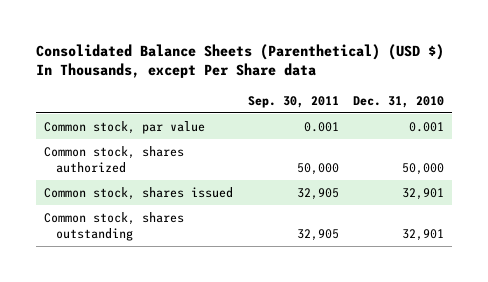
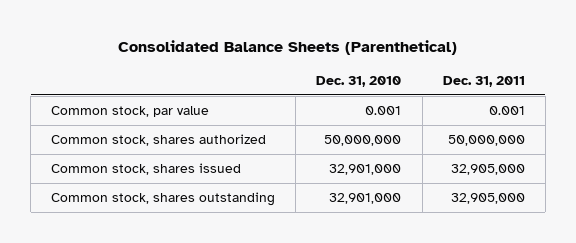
- Consolidated Balance Sheets (Parenthetical) (USD $) In Thousands, except Per Share data
+ Consolidated Balance Sheets (Parenthetical)
- | Sep. 30, 2011 | Dec. 31, 2010
+ | Dec. 31, 2010 | Dec. 31, 2011
- Common stock, shares authorized | 50,000 | 50,000
- Common stock, shares issued | 32,905 | 32,901
- Common stock, shares outstanding | 32,905 | 32,901
+ Common stock, shares authorized | 50,000,000 | 50,000,000
+ Common stock, shares issued | 32,901,000 | 32,905,000
+ Common stock, shares outstanding | 32,901,000 | 32,905,000

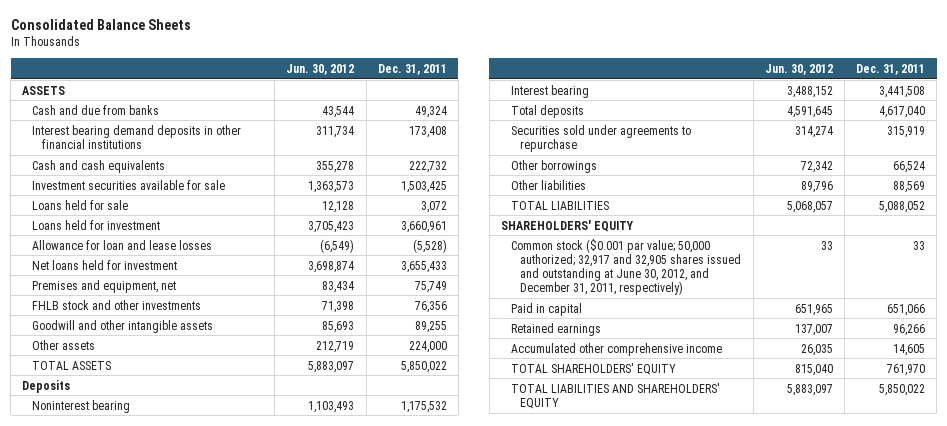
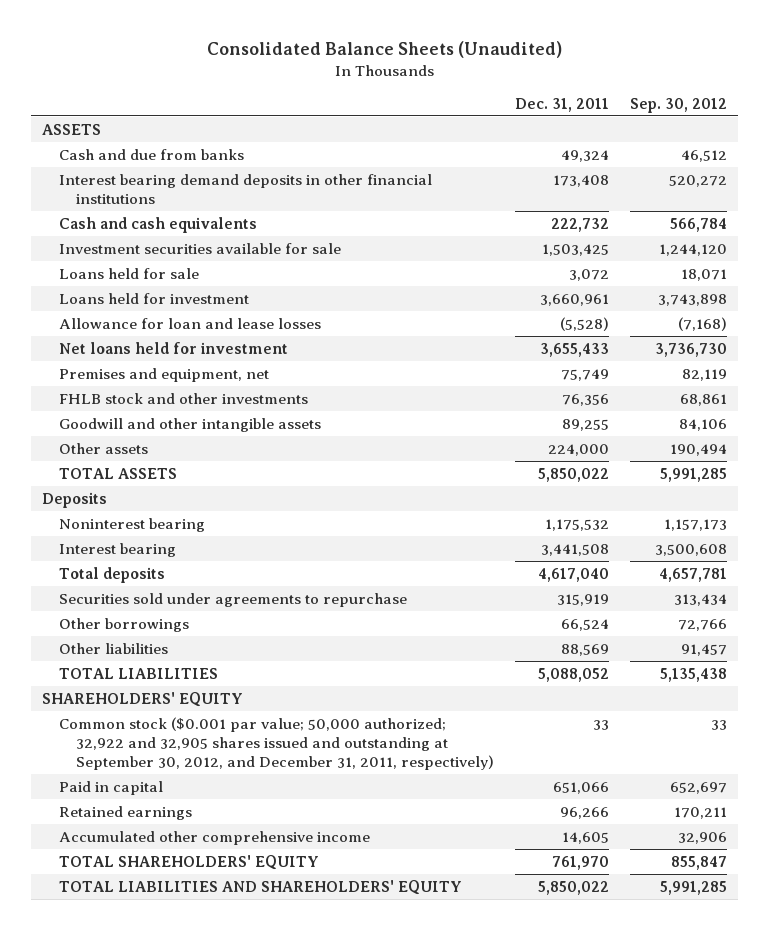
- Consolidated Balance Sheets
+ Consolidated Balance Sheets (Unaudited)
- | Jun. 30, 2012 | Dec. 31, 2011
+ | Dec. 31, 2011 | Sep. 30, 2012
- Common stock ($0.001 par value; 50,000 authorized; 32,917 and 32,905 shares issued and outstanding at June 30, 2012, and December 31, 2011, respectively) | 33 | 33
+ Common stock ($0.001 par value; 50,000 authorized; 32,922 and 32,905 shares issued and outstanding at September 30, 2012, and December 31, 2011, respectively) | 33 | 33

